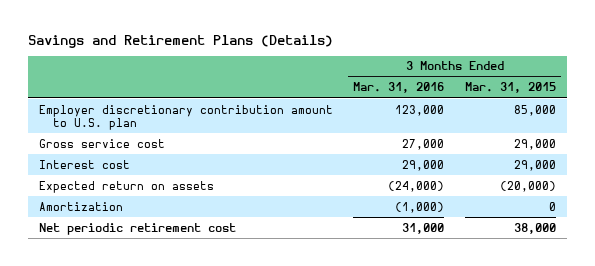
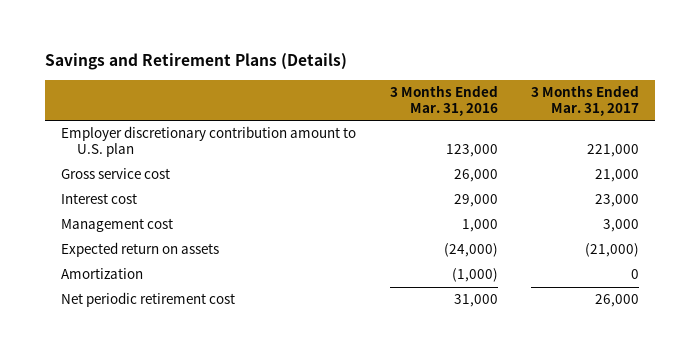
- | 3 Months Ended Mar. 31, 2016 | 3 Months Ended Mar. 31, 2015
+ | 3 Months Ended Mar. 31, 2016 | 3 Months Ended Mar. 31, 2017
- Gross service cost | 27,000 | 29,000
+ Gross service cost | 26,000 | 21,000
+ Management cost | 1,000 | 3,000

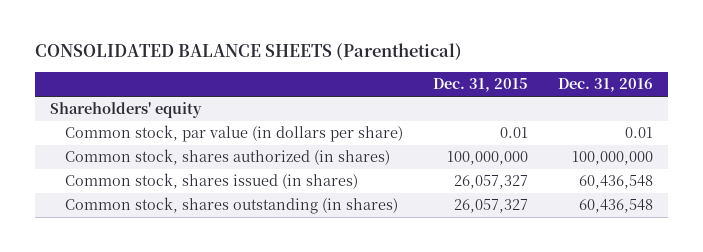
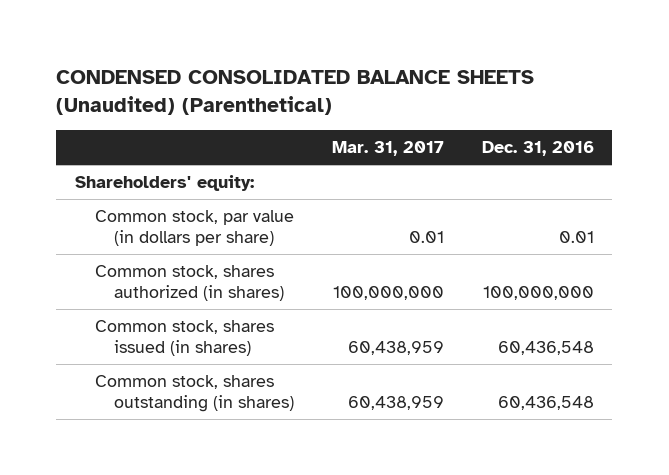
- CONSOLIDATED BALANCE SHEETS (Parenthetical)
+ CONDENSED CONSOLIDATED BALANCE SHEETS (Unaudited) (Parenthetical)
- | Dec. 31, 2015 | Dec. 31, 2016
+ | Mar. 31, 2017 | Dec. 31, 2016
- Shareholders' equity
+ Shareholders' equity:

